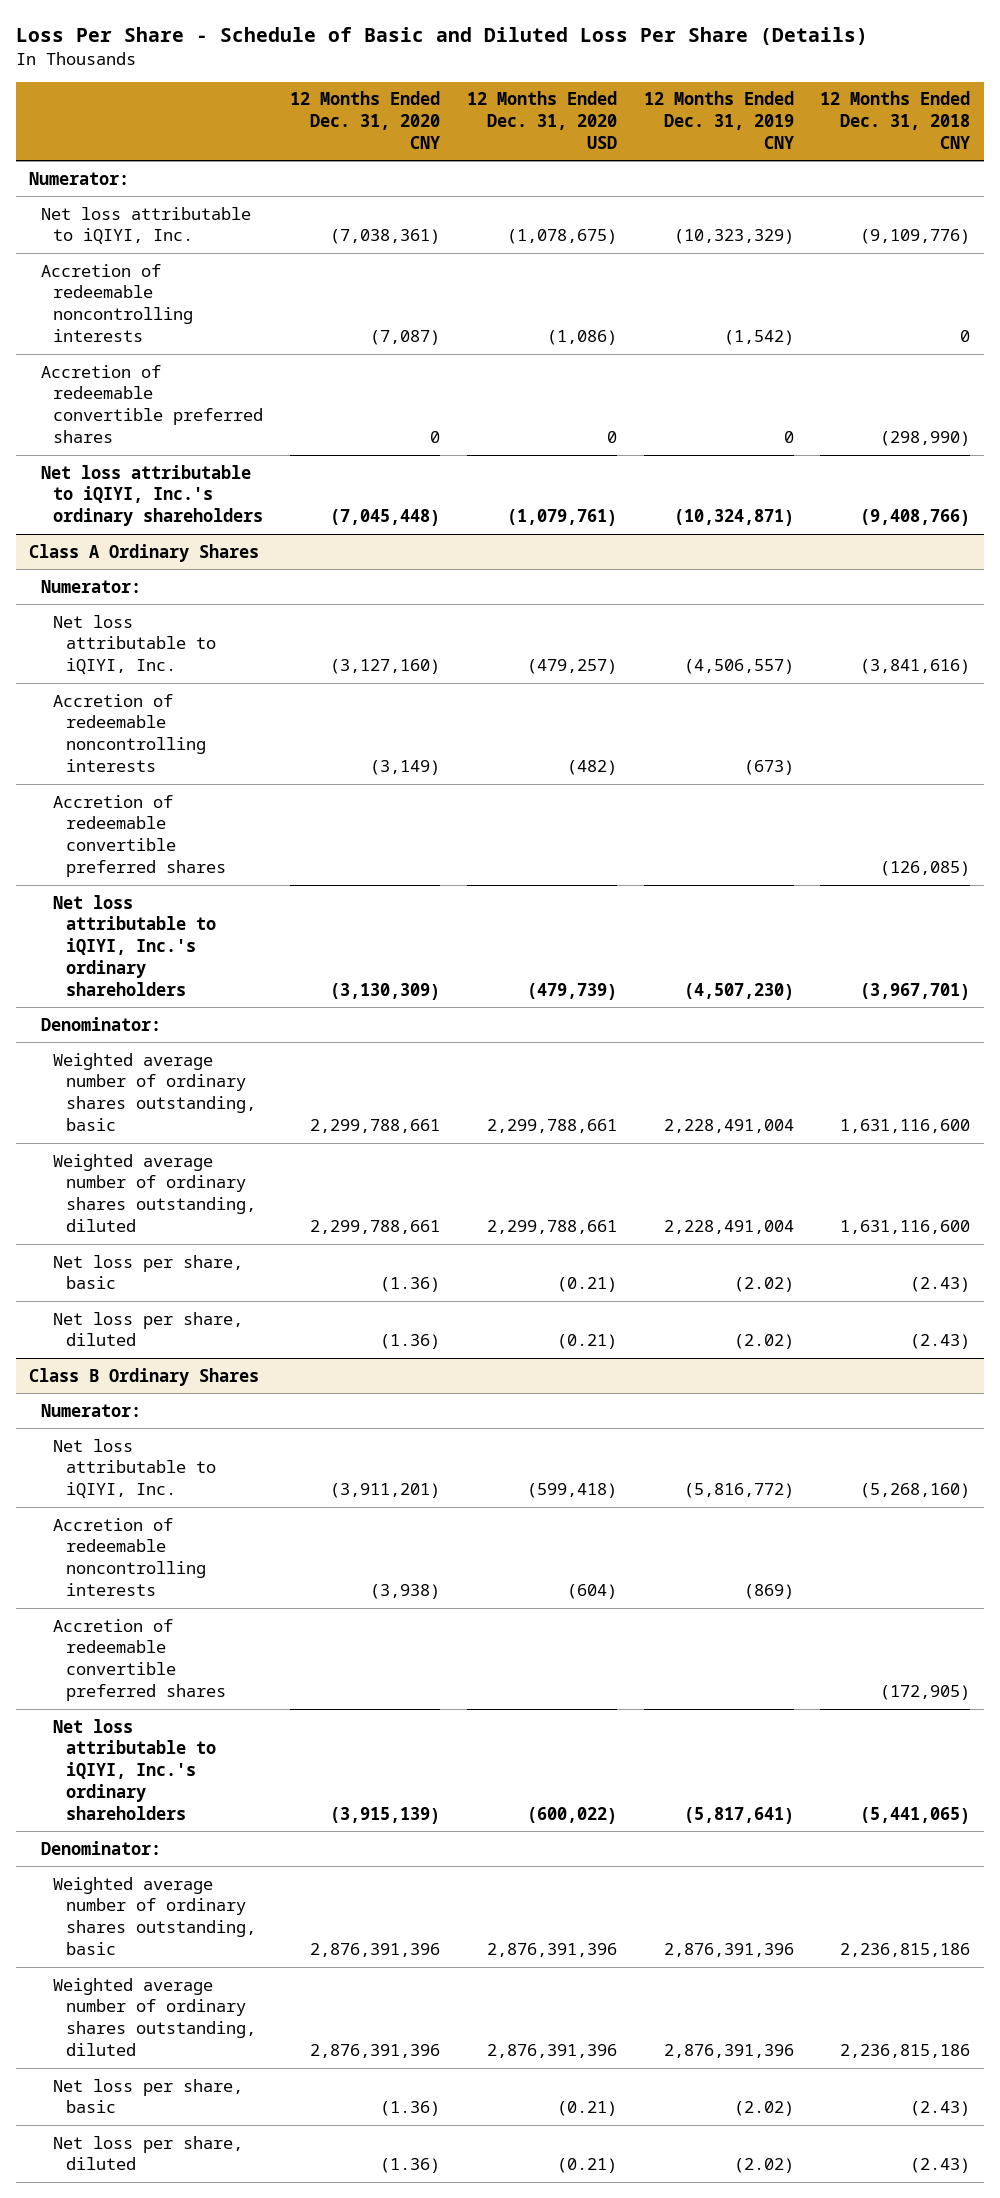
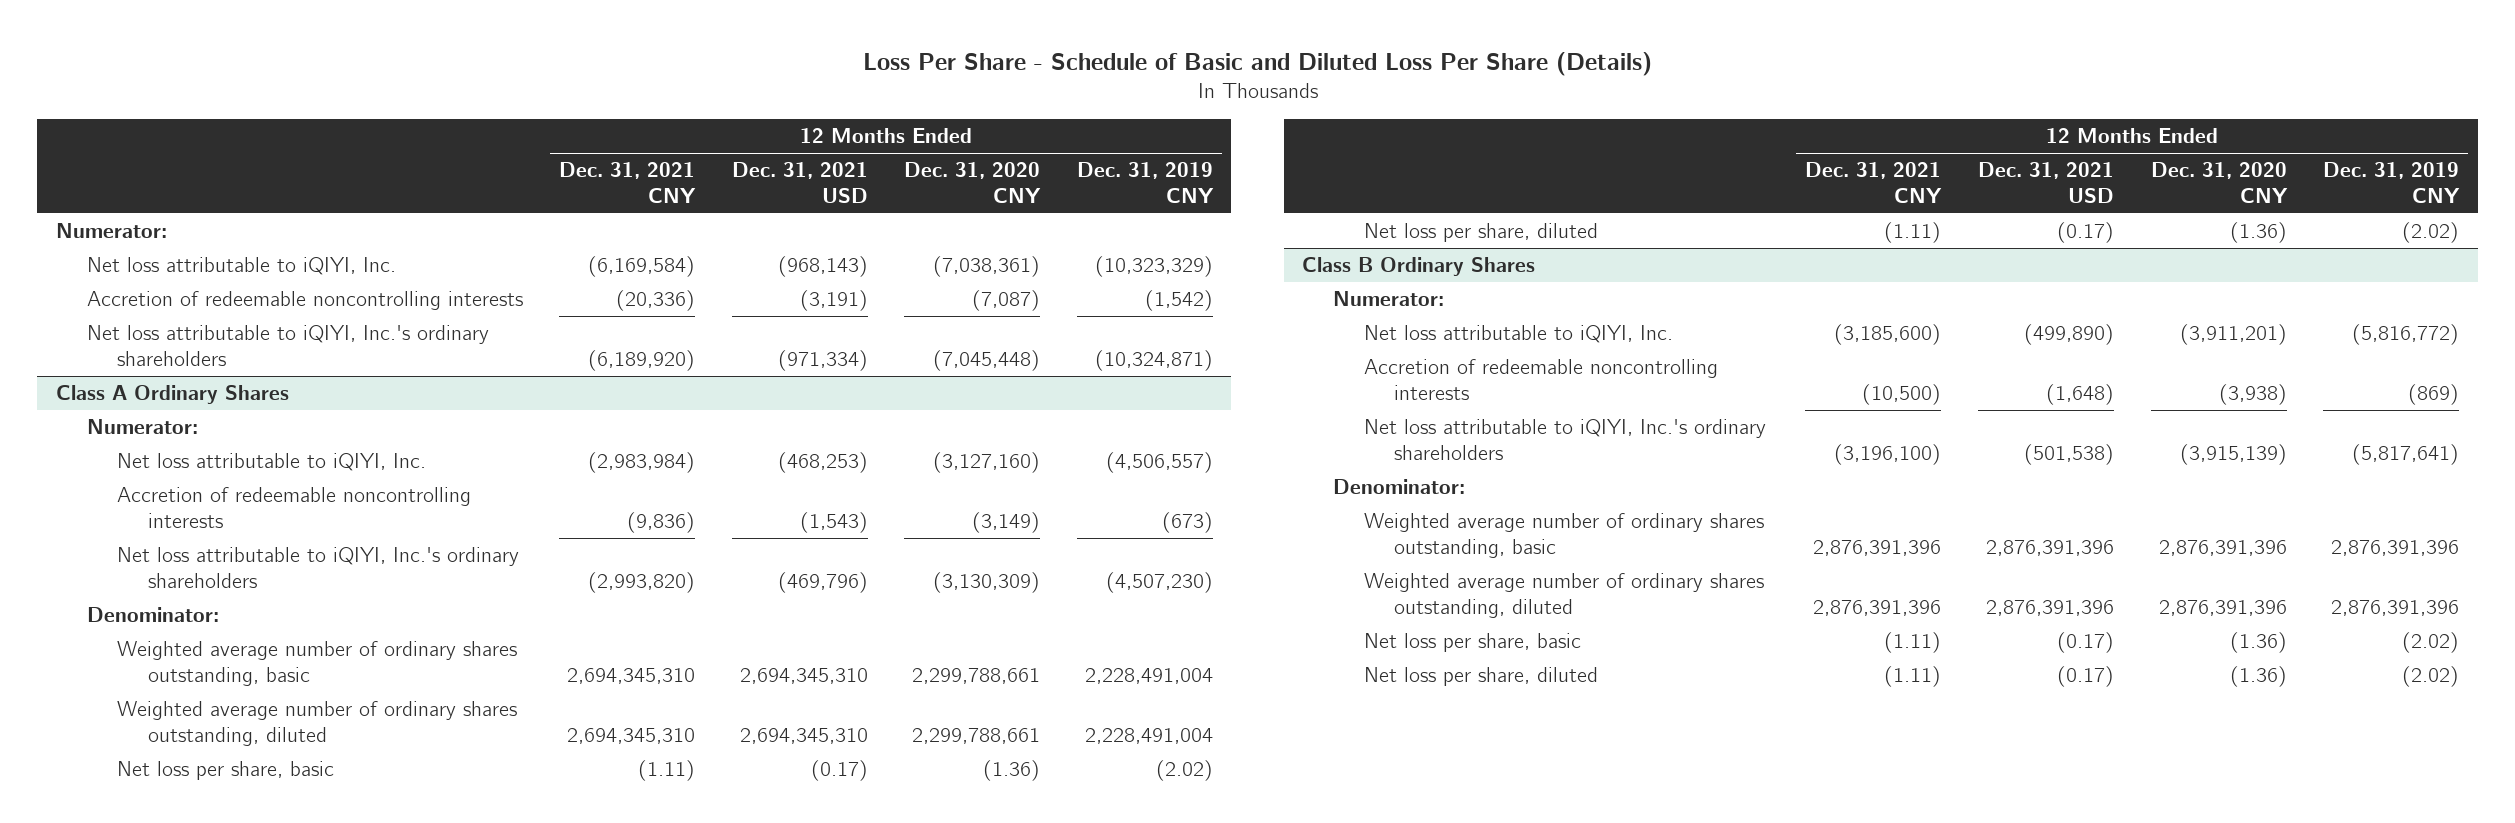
- | 12 Months Ended Dec. 31, 2020 CNY | 12 Months Ended Dec. 31, 2020 USD | 12 Months Ended Dec. 31, 2019 CNY | 12 Months Ended Dec. 31, 2018 CNY
+ | 12 Months Ended Dec. 31, 2021 CNY | 12 Months Ended Dec. 31, 2021 USD | 12 Months Ended Dec. 31, 2020 CNY | 12 Months Ended Dec. 31, 2019 CNY
- Accretion of redeemable convertible preferred shares | 0 | 0 | 0 | (298,990)
@ Class A Ordinary Shares
- Accretion of redeemable convertible preferred shares | | | | (126,085)
@ Class B Ordinary Shares
- Accretion of redeemable convertible preferred shares | | | | (172,905)

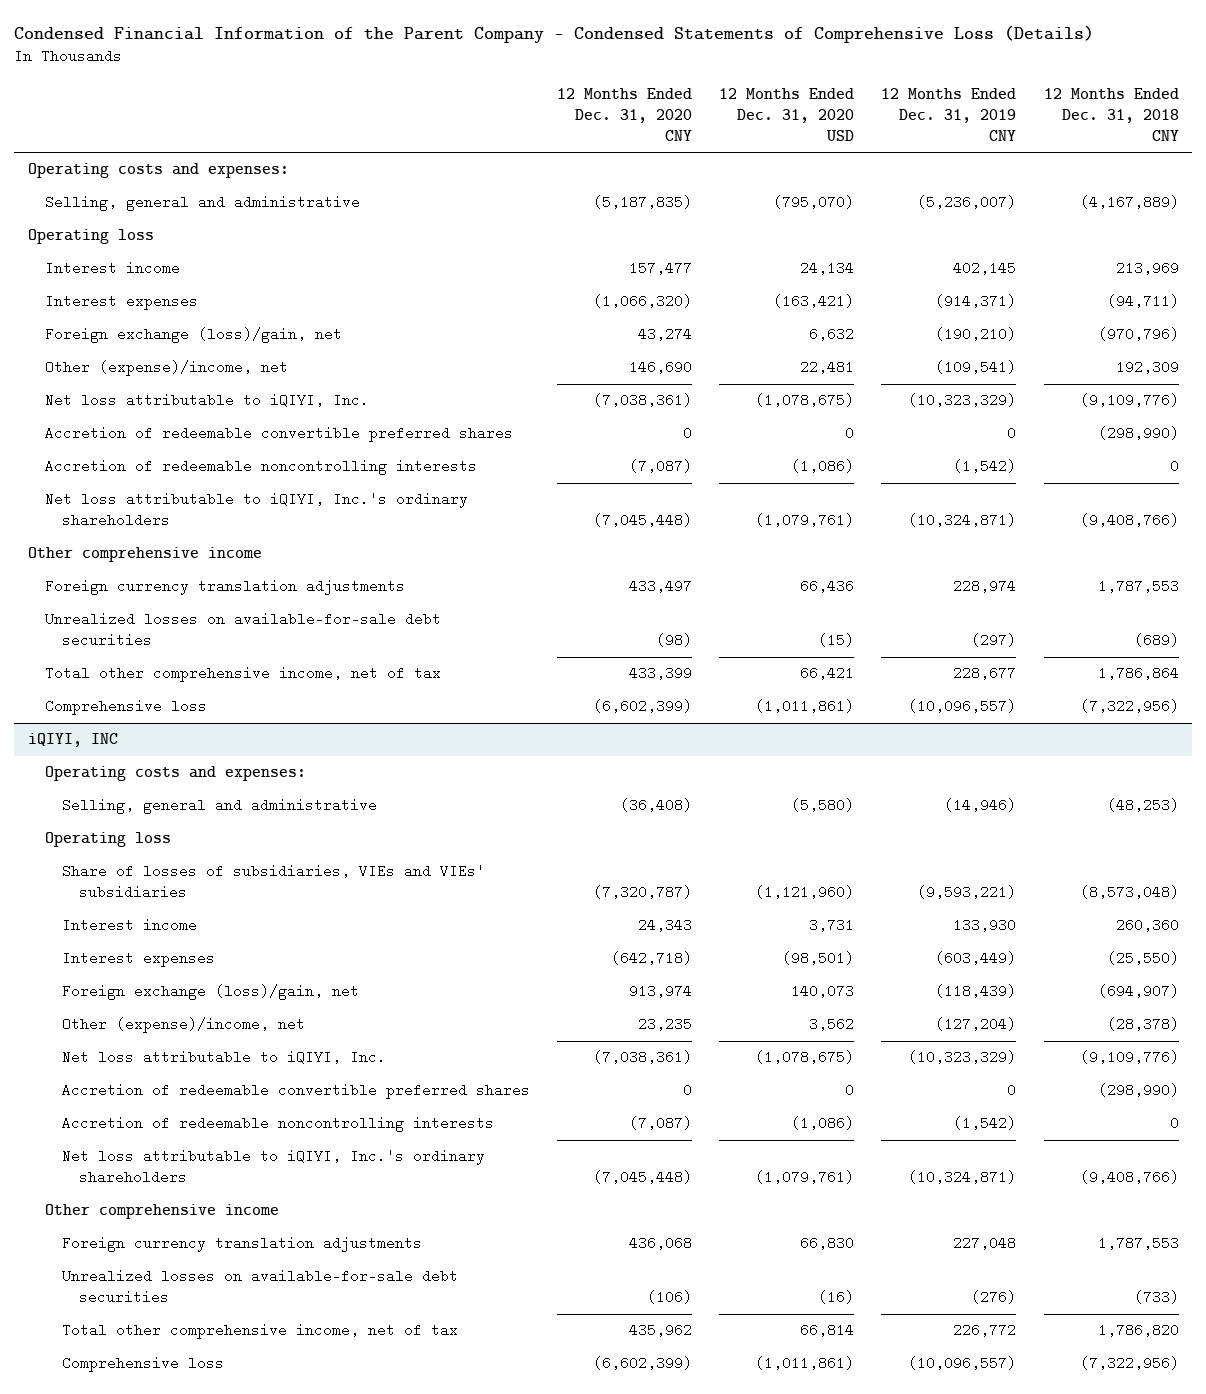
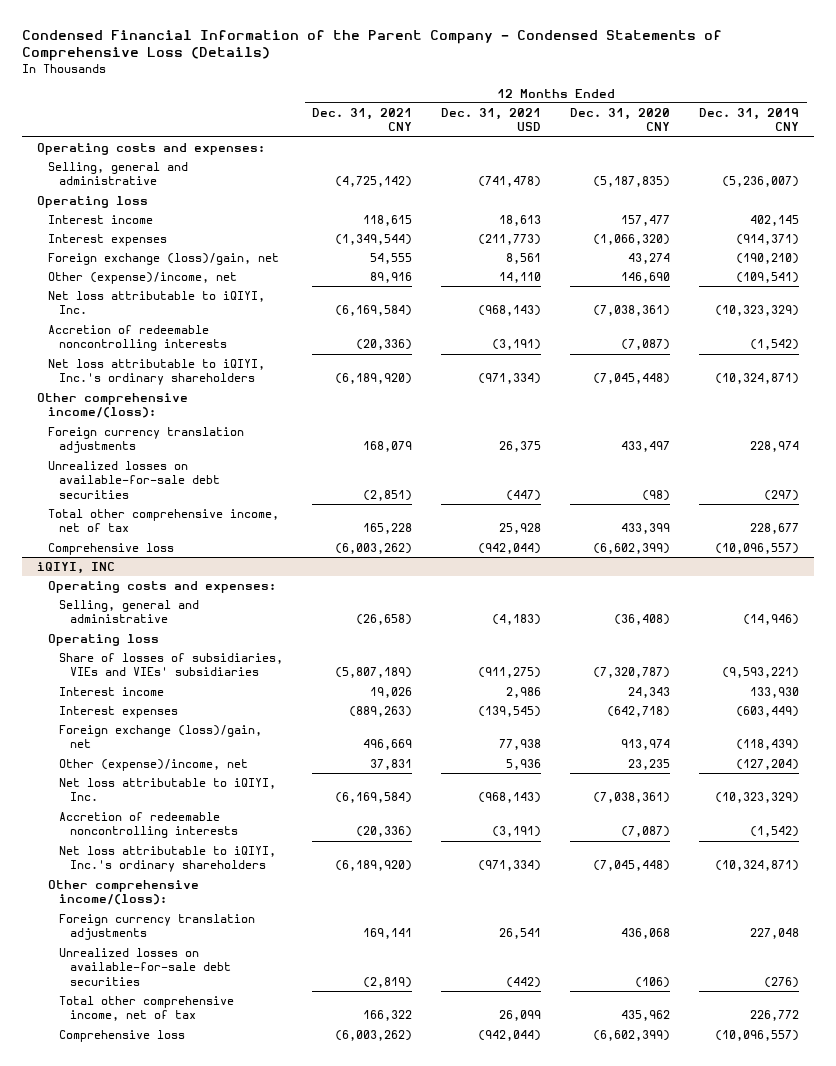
- | 12 Months Ended Dec. 31, 2020 CNY | 12 Months Ended Dec. 31, 2020 USD | 12 Months Ended Dec. 31, 2019 CNY | 12 Months Ended Dec. 31, 2018 CNY
+ | 12 Months Ended Dec. 31, 2021 CNY | 12 Months Ended Dec. 31, 2021 USD | 12 Months Ended Dec. 31, 2020 CNY | 12 Months Ended Dec. 31, 2019 CNY
- Accretion of redeemable convertible preferred shares | 0 | 0 | 0 | (298,990)
- Other comprehensive income
+ Other comprehensive income/(loss):
@ iQIYI, INC
- Accretion of redeemable convertible preferred shares | 0 | 0 | 0 | (298,990)
- Other comprehensive income
+ Other comprehensive income/(loss):

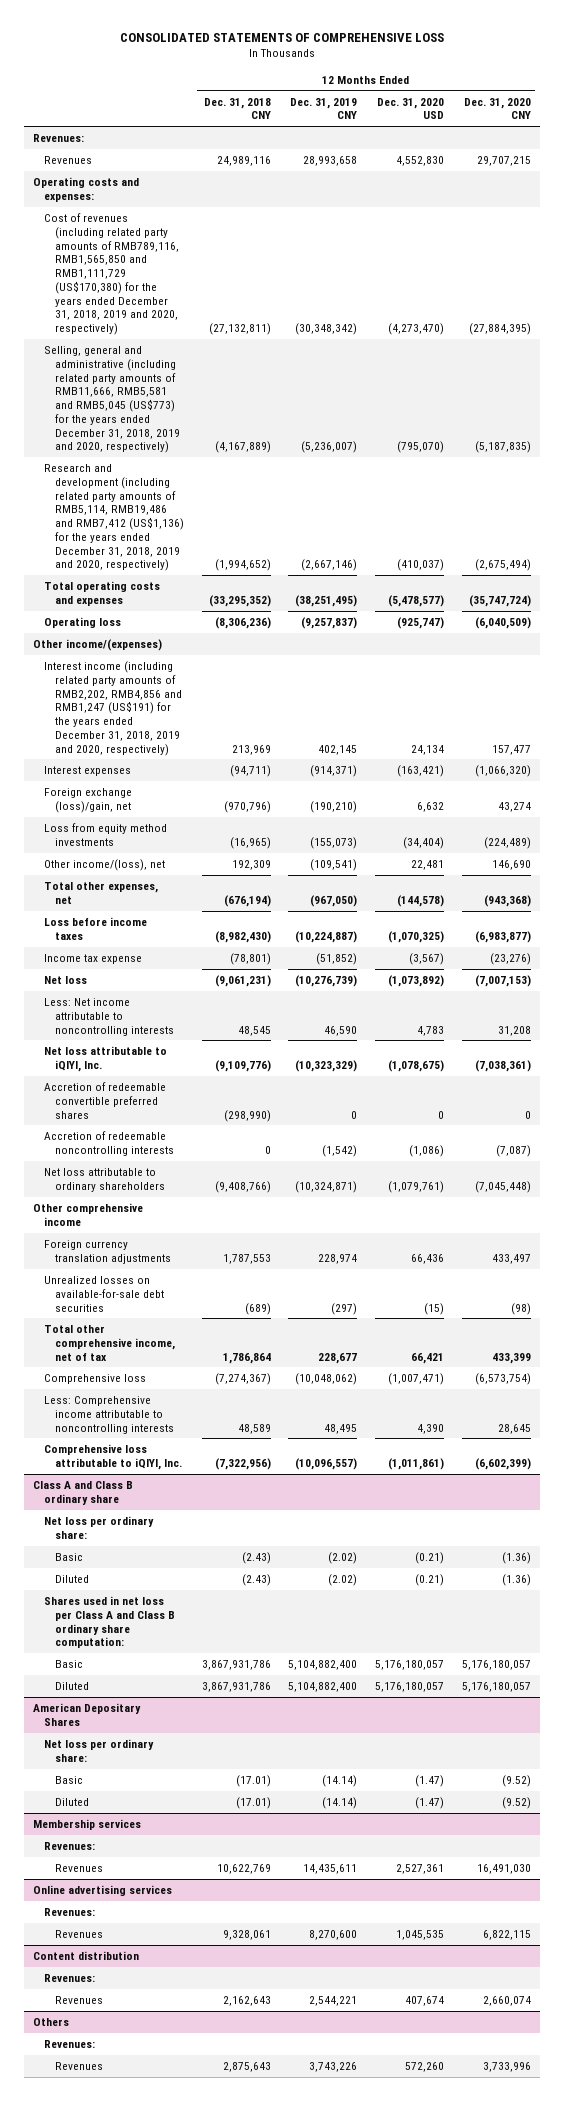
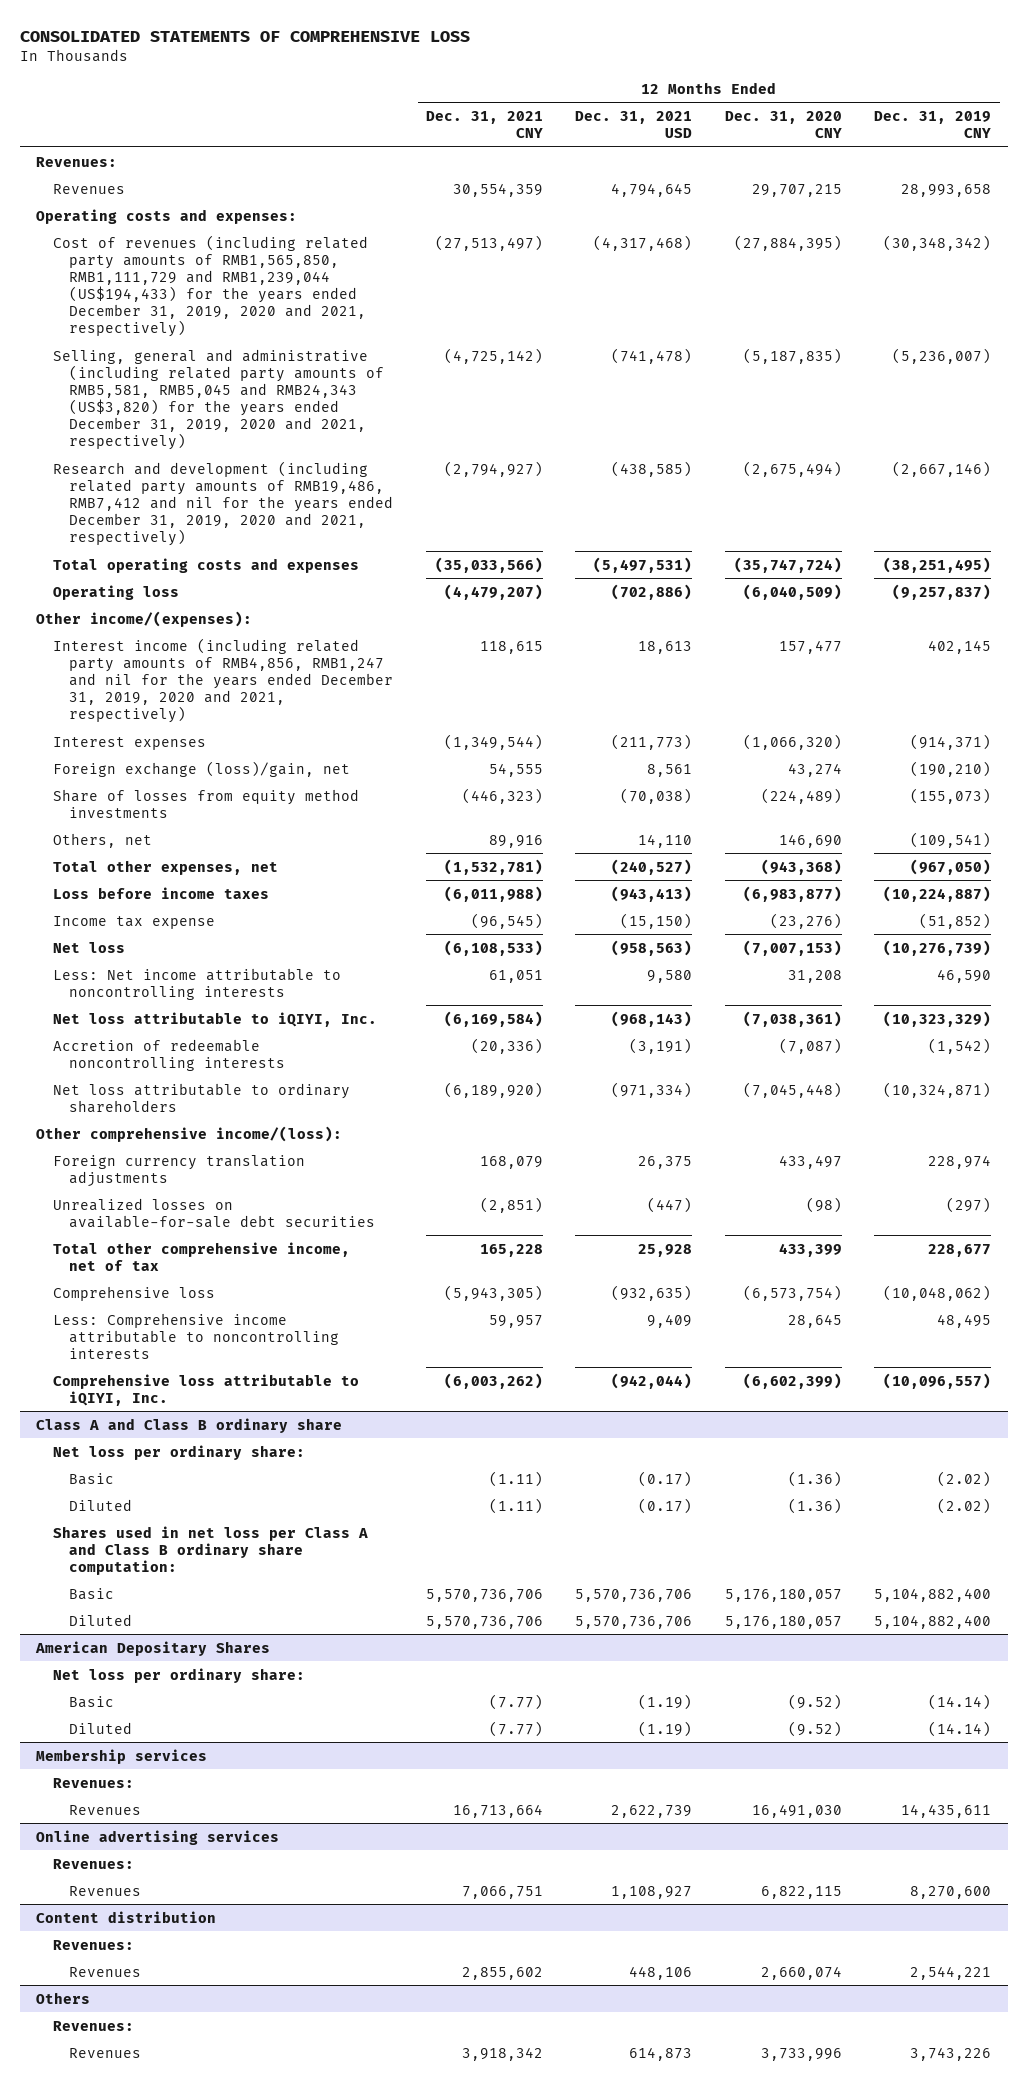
- | 12 Months Ended Dec. 31, 2018 CNY | 12 Months Ended Dec. 31, 2019 CNY | 12 Months Ended Dec. 31, 2020 USD | 12 Months Ended Dec. 31, 2020 CNY
+ | 12 Months Ended Dec. 31, 2021 CNY | 12 Months Ended Dec. 31, 2021 USD | 12 Months Ended Dec. 31, 2020 CNY | 12 Months Ended Dec. 31, 2019 CNY
- Cost of revenues (including related party amounts of RMB789,116, RMB1,565,850 and RMB1,111,729 (US$170,380) for the years ended December 31, 2018, 2019 and 2020, respectively) | (27,132,811) | (30,348,342) | (4,273,470) | (27,884,395)
- Selling, general and administrative (including related party amounts of RMB11,666, RMB5,581 and RMB5,045 (US$773) for the years ended December 31, 2018, 2019 and 2020, respectively) | (4,167,889) | (5,236,007) | (795,070) | (5,187,835)
- Research and development (including related party amounts of RMB5,114, RMB19,486 and RMB7,412 (US$1,136) for the years ended December 31, 2018, 2019 and 2020, respectively) | (1,994,652) | (2,667,146) | (410,037) | (2,675,494)
+ Cost of revenues (including related party amounts of RMB1,565,850, RMB1,111,729 and RMB1,239,044 (US$194,433) for the years ended December 31, 2019, 2020 and 2021, respectively) | (27,513,497) | (4,317,468) | (27,884,395) | (30,348,342)
+ Selling, general and administrative (including related party amounts of RMB5,581, RMB5,045 and RMB24,343 (US$3,820) for the years ended December 31, 2019, 2020 and 2021, respectively) | (4,725,142) | (741,478) | (5,187,835) | (5,236,007)
+ Research and development (including related party amounts of RMB19,486, RMB7,412 and nil for the years ended December 31, 2019, 2020 and 2021, respectively) | (2,794,927) | (438,585) | (2,675,494) | (2,667,146)
- Other income/(expenses)
- Interest income (including related party amounts of RMB2,202, RMB4,856 and RMB1,247 (US$191) for the years ended December 31, 2018, 2019 and 2020, respectively) | 213,969 | 402,145 | 24,134 | 157,477
+ Other income/(expenses):
+ Interest income (including related party amounts of RMB4,856, RMB1,247 and nil for the years ended December 31, 2019, 2020 and 2021, respectively) | 118,615 | 18,613 | 157,477 | 402,145
- Loss from equity method investments | (16,965) | (155,073) | (34,404) | (224,489)
- Other income/(loss), net | 192,309 | (109,541) | 22,481 | 146,690
+ Share of losses from equity method investments | (446,323) | (70,038) | (224,489) | (155,073)
+ Others, net | 89,916 | 14,110 | 146,690 | (109,541)
- Accretion of redeemable convertible preferred shares | (298,990) | 0 | 0 | 0
- Other comprehensive income
+ Other comprehensive income/(loss):

